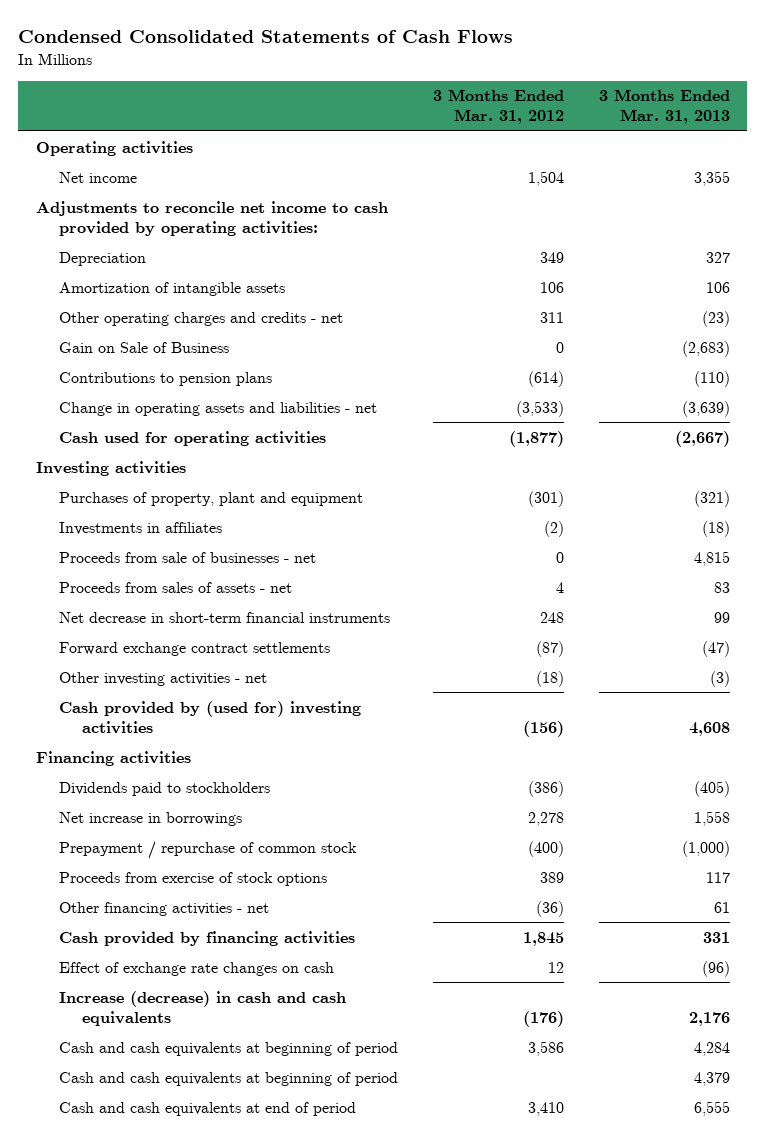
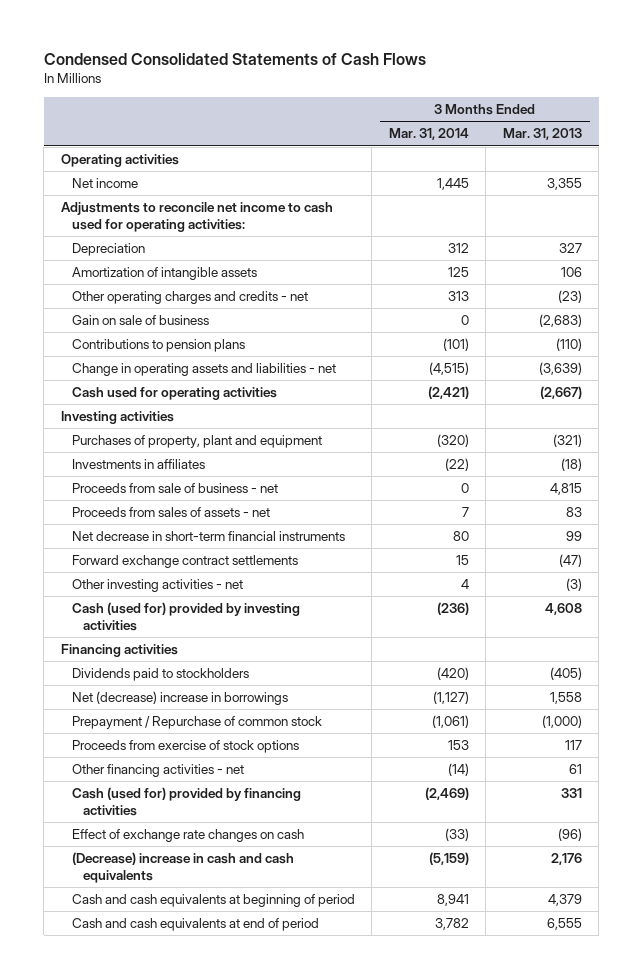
- | 3 Months Ended Mar. 31, 2012 | 3 Months Ended Mar. 31, 2013
+ | 3 Months Ended Mar. 31, 2014 | 3 Months Ended Mar. 31, 2013
- Adjustments to reconcile net income to cash provided by operating activities:
+ Adjustments to reconcile net income to cash used for operating activities:
- Gain on Sale of Business | 0 | (2,683)
+ Gain on sale of business | 0 | (2,683)
- Proceeds from sale of businesses - net | 0 | 4,815
+ Proceeds from sale of business - net | 0 | 4,815
- Cash provided by (used for) investing activities | (156) | 4,608
+ Cash (used for) provided by investing activities | (236) | 4,608
- Net increase in borrowings | 2,278 | 1,558
- Prepayment / repurchase of common stock | (400) | (1,000)
+ Net (decrease) increase in borrowings | (1,127) | 1,558
+ Prepayment / Repurchase of common stock | (1,061) | (1,000)
- Cash provided by financing activities | 1,845 | 331
+ Cash (used for) provided by financing activities | (2,469) | 331
- Increase (decrease) in cash and cash equivalents | (176) | 2,176
- Cash and cash equivalents at beginning of period | 3,586 | 4,284
+ (Decrease) increase in cash and cash equivalents | (5,159) | 2,176

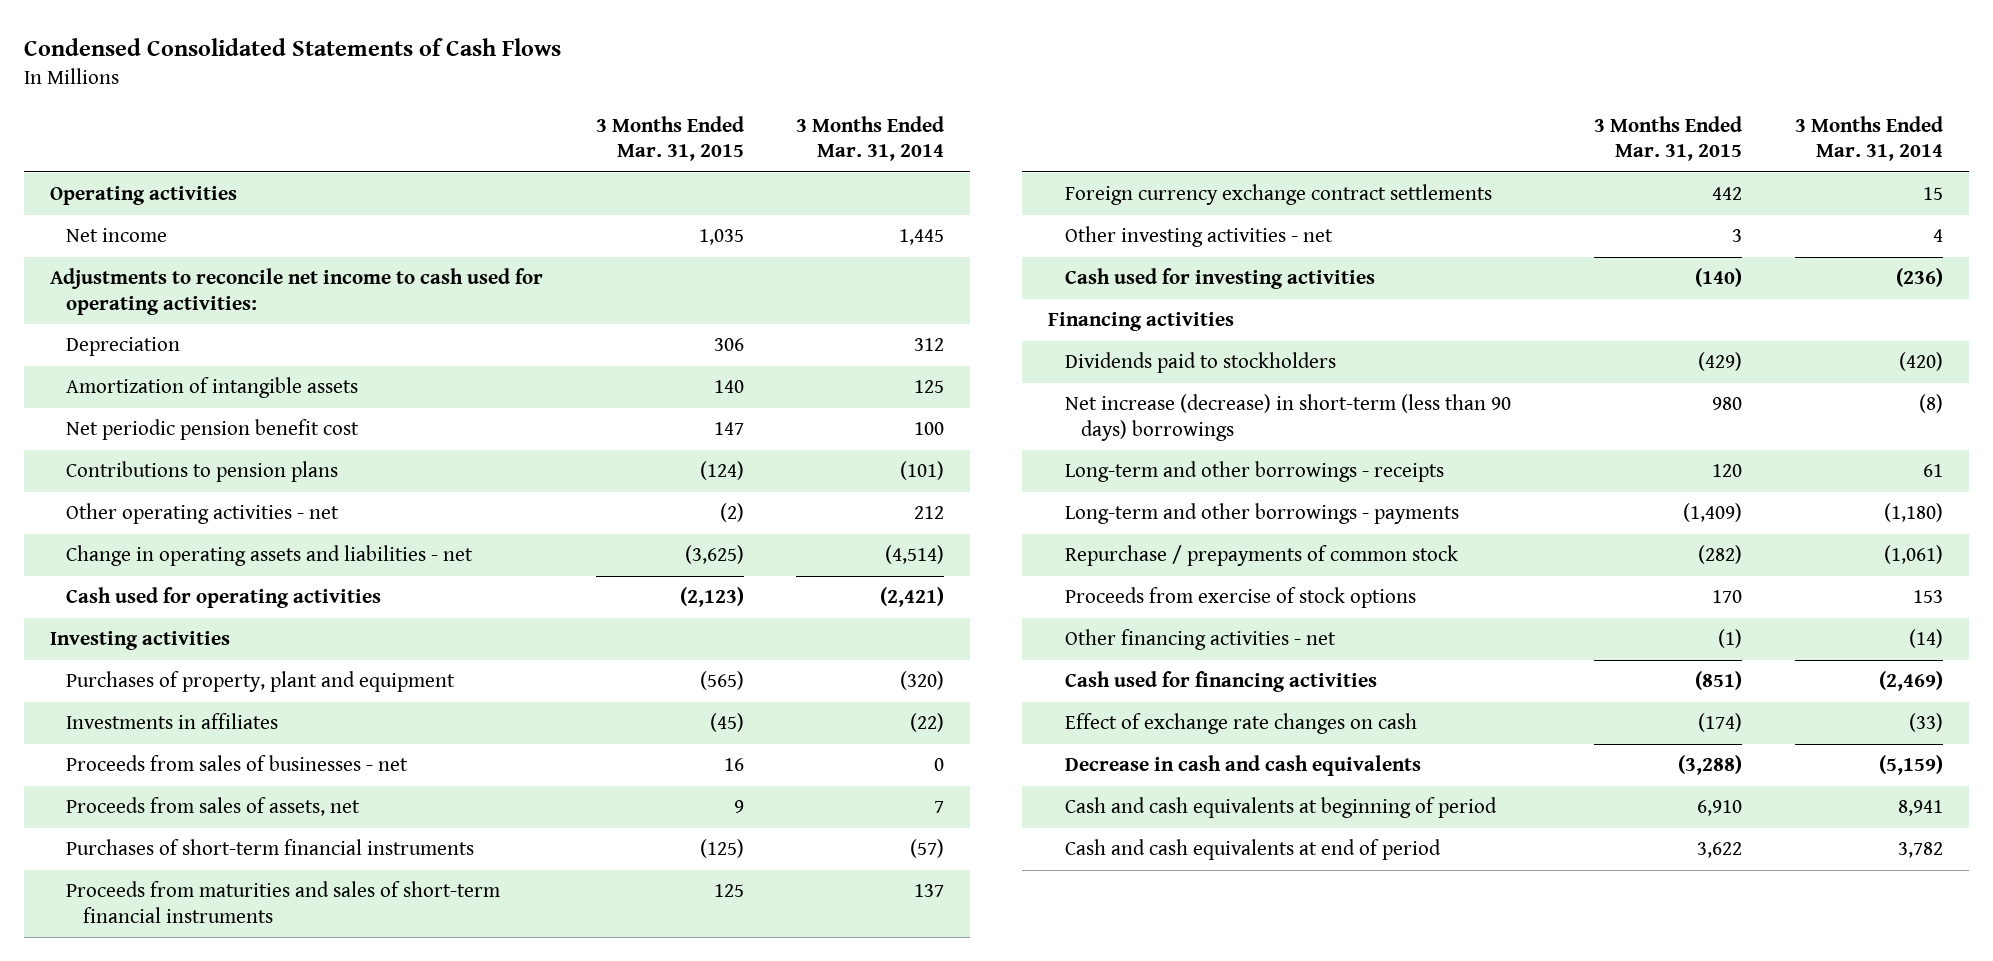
- | 3 Months Ended Mar. 31, 2014 | 3 Months Ended Mar. 31, 2013
+ | 3 Months Ended Mar. 31, 2015 | 3 Months Ended Mar. 31, 2014
- Other operating charges and credits - net | 313 | (23)
- Gain on sale of business | 0 | (2,683)
+ Net periodic pension benefit cost | 147 | 100
- Change in operating assets and liabilities - net | (4,515) | (3,639)
+ Other operating activities - net | (2) | 212
+ Change in operating assets and liabilities - net | (3,625) | (4,514)
- Proceeds from sale of business - net | 0 | 4,815
- Proceeds from sales of assets - net | 7 | 83
- Net decrease in short-term financial instruments | 80 | 99
- Forward exchange contract settlements | 15 | (47)
+ Proceeds from sales of businesses - net | 16 | 0
+ Proceeds from sales of assets, net | 9 | 7
+ Purchases of short-term financial instruments | (125) | (57)
+ Proceeds from maturities and sales of short-term financial instruments | 125 | 137
+ Foreign currency exchange contract settlements | 442 | 15
- Cash (used for) provided by investing activities | (236) | 4,608
+ Cash used for investing activities | (140) | (236)
- Net (decrease) increase in borrowings | (1,127) | 1,558
- Prepayment / Repurchase of common stock | (1,061) | (1,000)
+ Net increase (decrease) in short-term (less than 90 days) borrowings | 980 | (8)
+ Long-term and other borrowings - receipts | 120 | 61
+ Long-term and other borrowings - payments | (1,409) | (1,180)
+ Repurchase / prepayments of common stock | (282) | (1,061)
- Cash (used for) provided by financing activities | (2,469) | 331
+ Cash used for financing activities | (851) | (2,469)
- (Decrease) increase in cash and cash equivalents | (5,159) | 2,176
+ Decrease in cash and cash equivalents | (3,288) | (5,159)

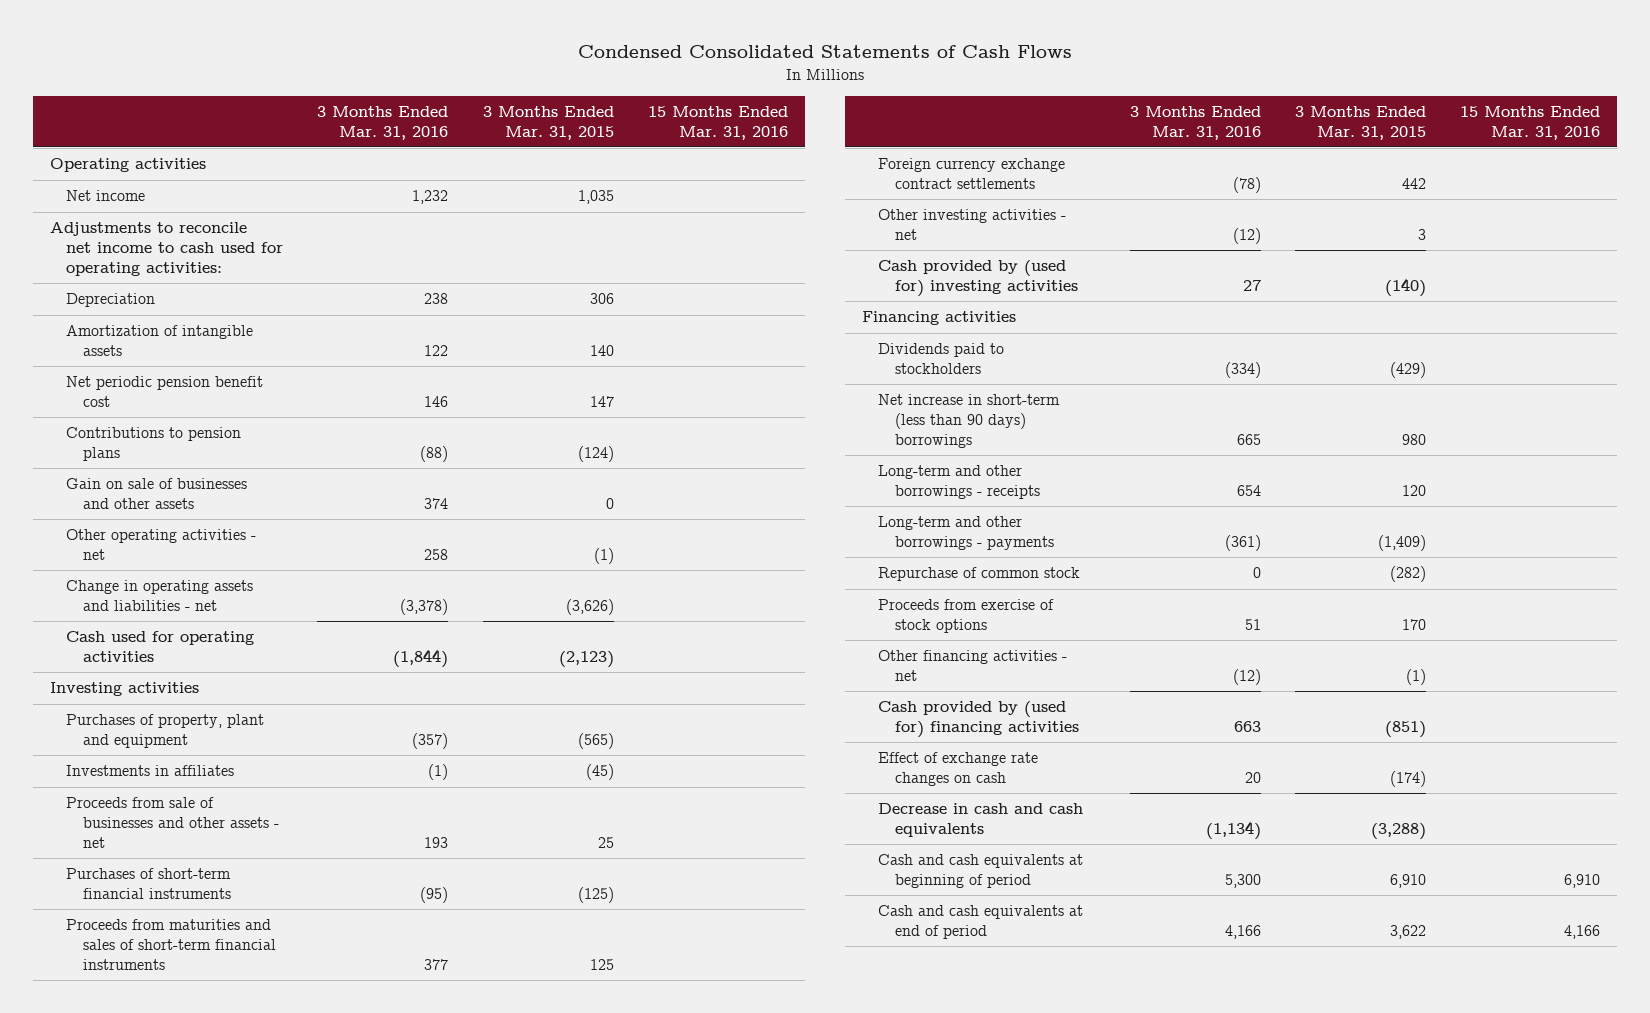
- | 3 Months Ended Mar. 31, 2015 | 3 Months Ended Mar. 31, 2014
+ | 3 Months Ended Mar. 31, 2016 | 3 Months Ended Mar. 31, 2015 | 15 Months Ended Mar. 31, 2016
- Other operating activities - net | (2) | 212
- Change in operating assets and liabilities - net | (3,625) | (4,514)
+ Gain on sale of businesses and other assets | 374 | 0 |
+ Other operating activities - net | 258 | (1) |
+ Change in operating assets and liabilities - net | (3,378) | (3,626) |
- Proceeds from sales of businesses - net | 16 | 0
- Proceeds from sales of assets, net | 9 | 7
+ Proceeds from sale of businesses and other assets - net | 193 | 25 |
- Cash used for investing activities | (140) | (236)
+ Cash provided by (used for) investing activities | 27 | (140) |
- Net increase (decrease) in short-term (less than 90 days) borrowings | 980 | (8)
+ Net increase in short-term (less than 90 days) borrowings | 665 | 980 |
- Repurchase / prepayments of common stock | (282) | (1,061)
+ Repurchase of common stock | 0 | (282) |
- Cash used for financing activities | (851) | (2,469)
+ Cash provided by (used for) financing activities | 663 | (851) |

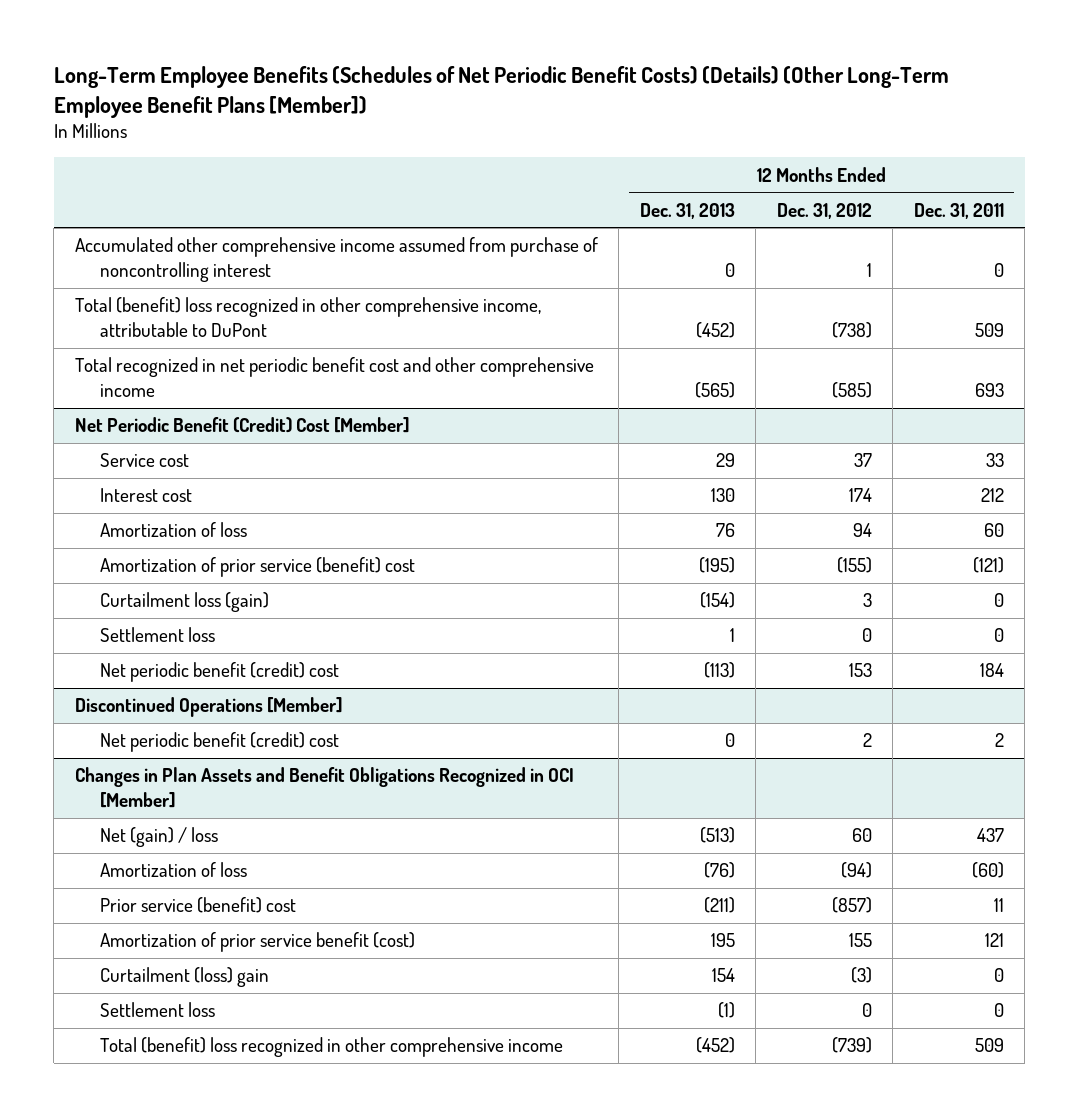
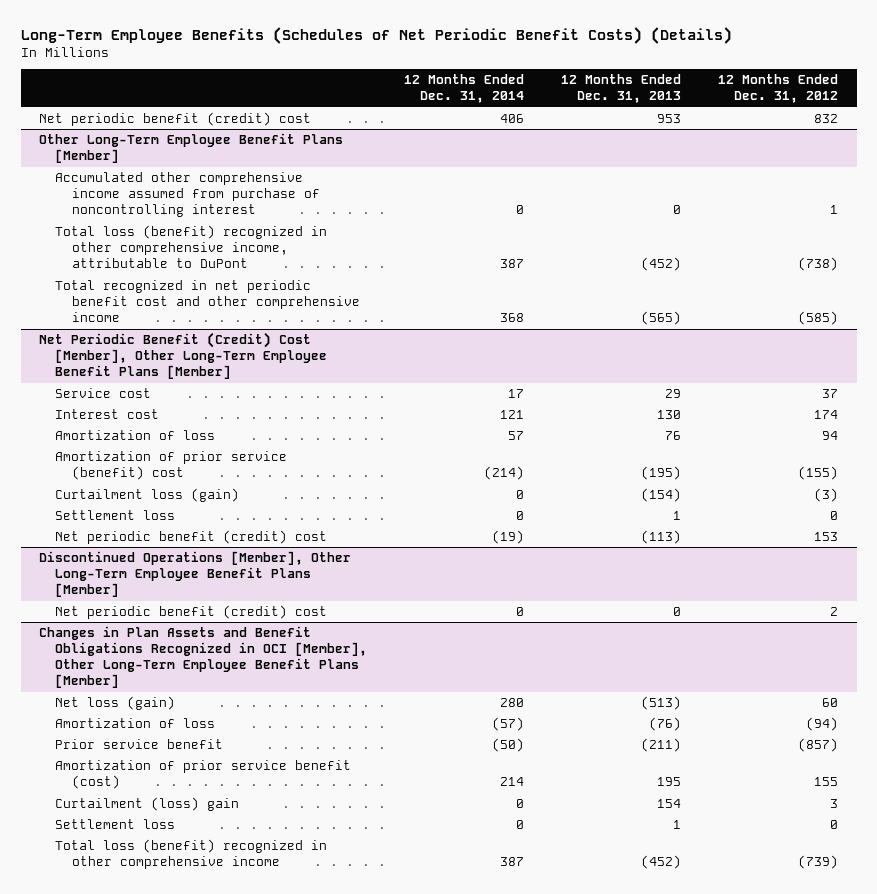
- Long-Term Employee Benefits (Schedules of Net Periodic Benefit Costs) (Details) (Other Long-Term Employee Benefit Plans [Member])
+ Long-Term Employee Benefits (Schedules of Net Periodic Benefit Costs) (Details)
- | 12 Months Ended Dec. 31, 2013 | 12 Months Ended Dec. 31, 2012 | 12 Months Ended Dec. 31, 2011
+ | 12 Months Ended Dec. 31, 2014 | 12 Months Ended Dec. 31, 2013 | 12 Months Ended Dec. 31, 2012
+ Net periodic benefit (credit) cost | 406 | 953 | 832
+ Other Long-Term Employee Benefit Plans [Member]
- Total (benefit) loss recognized in other comprehensive income, attributable to DuPont | (452) | (738) | 509
+ Total loss (benefit) recognized in other comprehensive income, attributable to DuPont | 387 | (452) | (738)
- Net Periodic Benefit (Credit) Cost [Member]
+ Net Periodic Benefit (Credit) Cost [Member], Other Long-Term Employee Benefit Plans [Member]
- Curtailment loss (gain) | (154) | 3 | 0
+ Curtailment loss (gain) | 0 | (154) | (3)
- Discontinued Operations [Member]
+ Discontinued Operations [Member], Other Long-Term Employee Benefit Plans [Member]
- Changes in Plan Assets and Benefit Obligations Recognized in OCI [Member]
- Net (gain) / loss | (513) | 60 | 437
+ Changes in Plan Assets and Benefit Obligations Recognized in OCI [Member], Other Long-Term Employee Benefit Plans [Member]
+ Net loss (gain) | 280 | (513) | 60
- Prior service (benefit) cost | (211) | (857) | 11
+ Prior service benefit | (50) | (211) | (857)
- Curtailment (loss) gain | 154 | (3) | 0
- Settlement loss | (1) | 0 | 0
- Total (benefit) loss recognized in other comprehensive income | (452) | (739) | 509
+ Curtailment (loss) gain | 0 | 154 | 3
+ Settlement loss | 0 | 1 | 0
+ Total loss (benefit) recognized in other comprehensive income | 387 | (452) | (739)

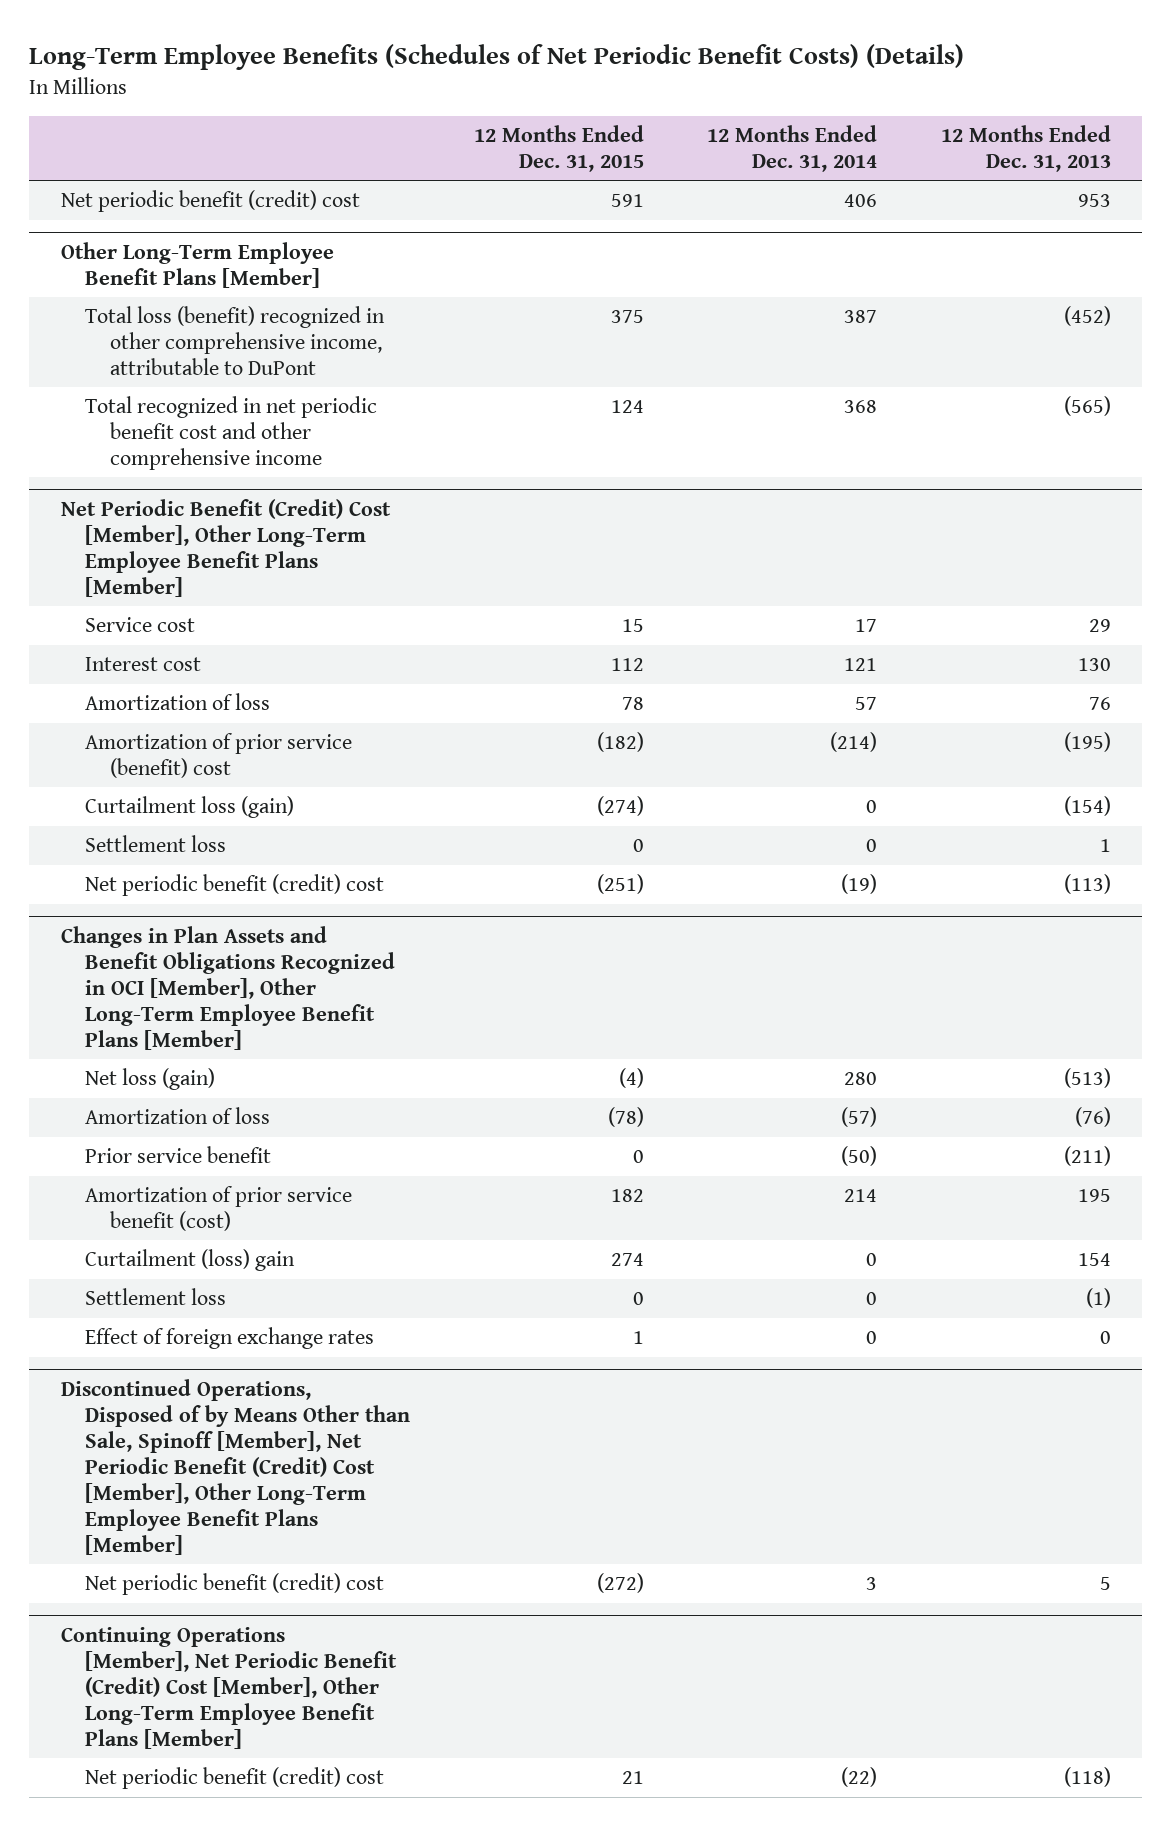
- | 12 Months Ended Dec. 31, 2014 | 12 Months Ended Dec. 31, 2013 | 12 Months Ended Dec. 31, 2012
+ | 12 Months Ended Dec. 31, 2015 | 12 Months Ended Dec. 31, 2014 | 12 Months Ended Dec. 31, 2013
@ Other Long-Term Employee Benefit Plans [Member]
- Accumulated other comprehensive income assumed from purchase of noncontrolling interest | 0 | 0 | 1
- Discontinued Operations [Member], Other Long-Term Employee Benefit Plans [Member]
- Net periodic benefit (credit) cost | 0 | 0 | 2
@ Changes in Plan Assets and Benefit Obligations Recognized in OCI [Member], Other Long-Term Employee Benefit Plans [Member]
- Settlement loss | 0 | 1 | 0
- Total loss (benefit) recognized in other comprehensive income | 387 | (452) | (739)
+ Settlement loss | 0 | 0 | (1)
+ Effect of foreign exchange rates | 1 | 0 | 0
+ Discontinued Operations, Disposed of by Means Other than Sale, Spinoff [Member], Net Periodic Benefit (Credit) Cost [Member], Other Long-Term Employee Benefit Plans [Member]
+ Net periodic benefit (credit) cost | (272) | 3 | 5
+ Continuing Operations [Member], Net Periodic Benefit (Credit) Cost [Member], Other Long-Term Employee Benefit Plans [Member]
+ Net periodic benefit (credit) cost | 21 | (22) | (118)

